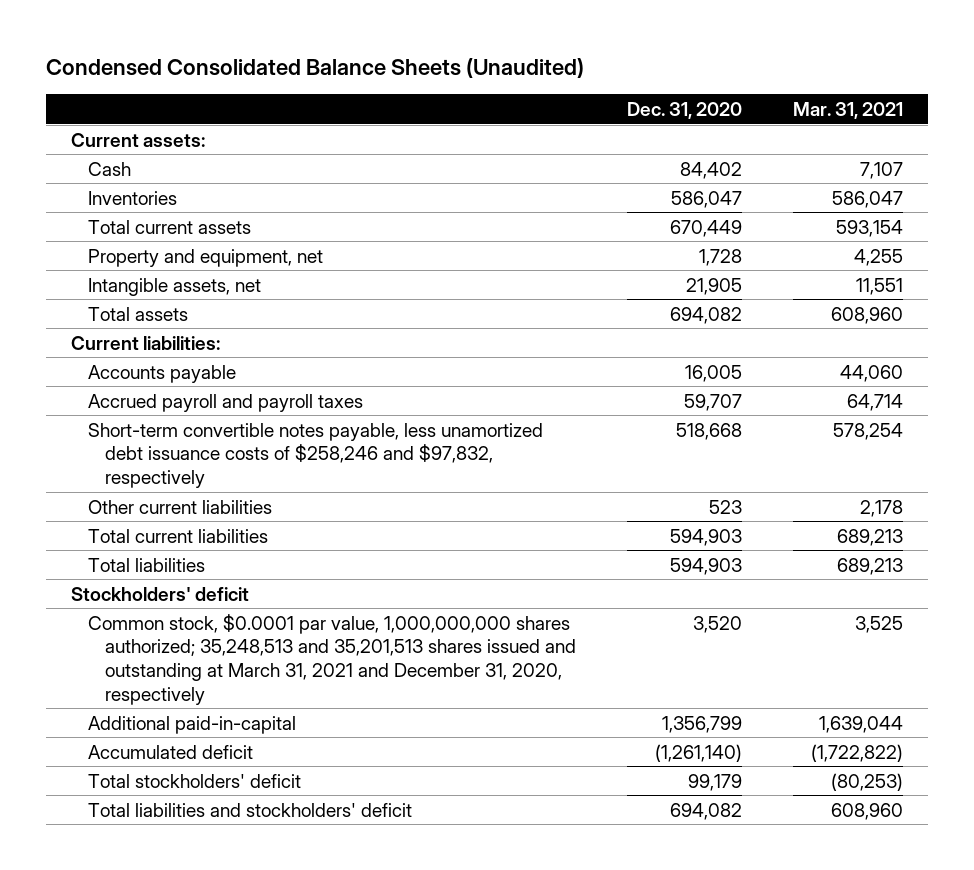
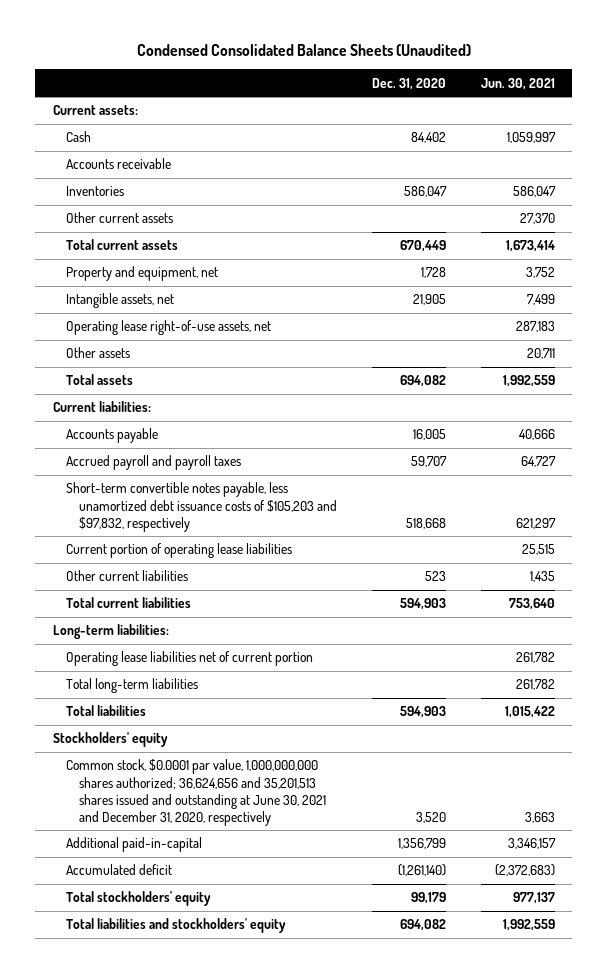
- | Dec. 31, 2020 | Mar. 31, 2021
+ | Dec. 31, 2020 | Jun. 30, 2021
+ Accounts receivable
+ Other current assets | | 27,370
+ Operating lease right-of-use assets, net | | 287,183
+ Other assets | | 20,711
- Short-term convertible notes payable, less unamortized debt issuance costs of $258,246 and $97,832, respectively | 518,668 | 578,254
+ Short-term convertible notes payable, less unamortized debt issuance costs of $105,203 and $97,832, respectively | 518,668 | 621,297
+ Current portion of operating lease liabilities | | 25,515
+ Long-term liabilities:
+ Operating lease liabilities net of current portion | | 261,782
+ Total long-term liabilities | | 261,782
- Stockholders' deficit
- Common stock, $0.0001 par value, 1,000,000,000 shares authorized; 35,248,513 and 35,201,513 shares issued and outstanding at March 31, 2021 and December 31, 2020, respectively | 3,520 | 3,525
+ Stockholders' equity
+ Common stock, $0.0001 par value, 1,000,000,000 shares authorized; 36,624,656 and 35,201,513 shares issued and outstanding at June 30, 2021 and December 31, 2020, respectively | 3,520 | 3,663
- Total stockholders' deficit | 99,179 | (80,253)
- Total liabilities and stockholders' deficit | 694,082 | 608,960
+ Total stockholders' equity | 99,179 | 977,137
+ Total liabilities and stockholders' equity | 694,082 | 1,992,559

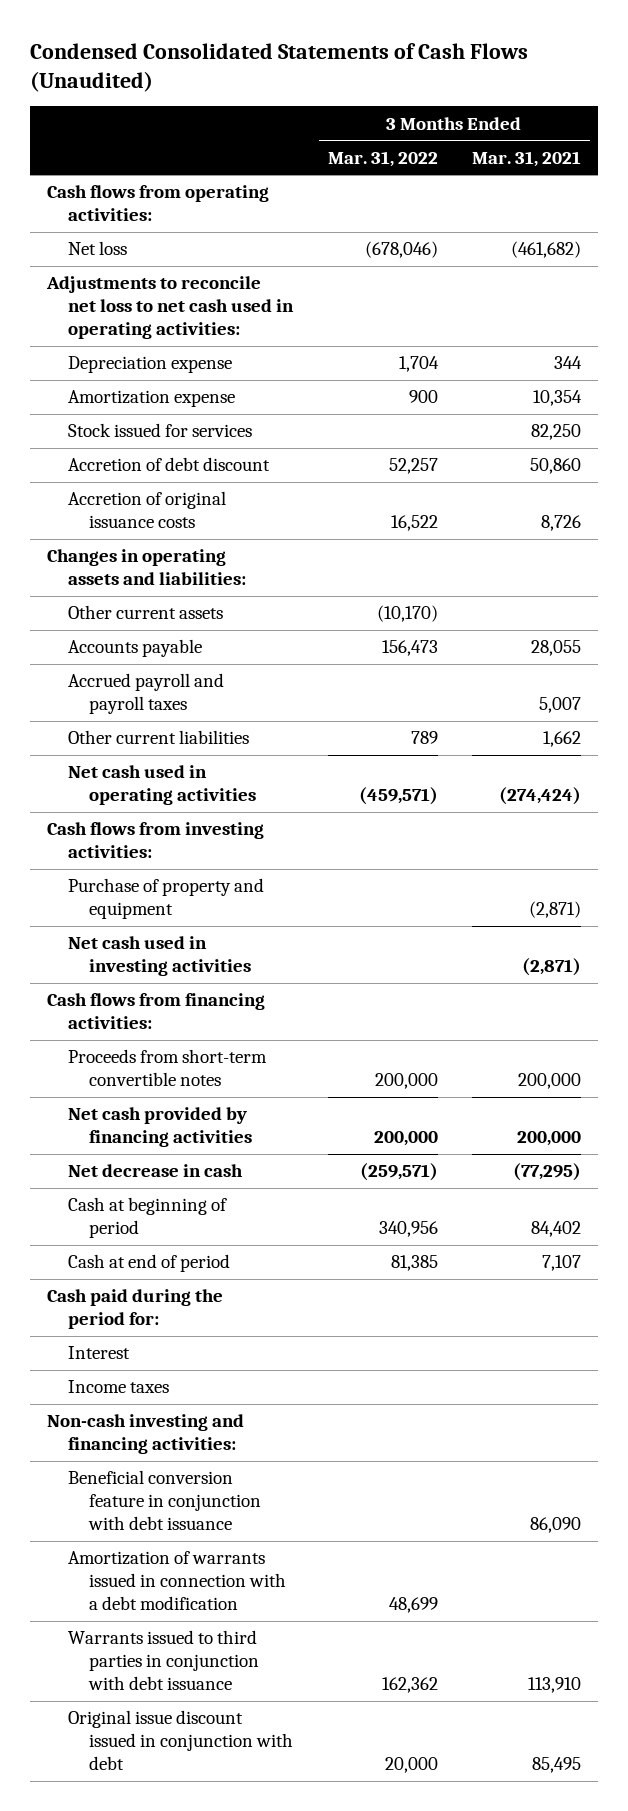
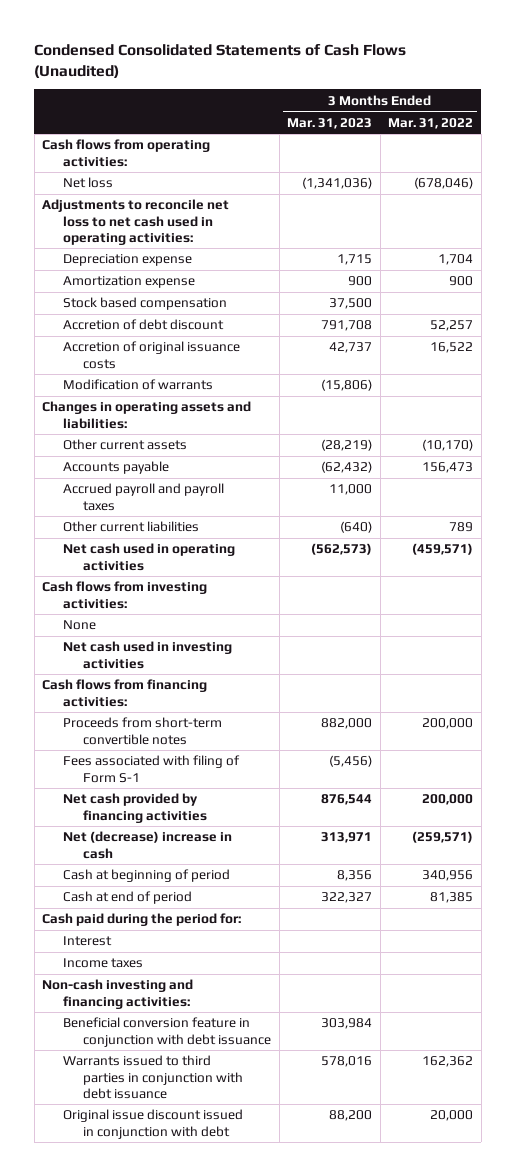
- | 3 Months Ended Mar. 31, 2022 | 3 Months Ended Mar. 31, 2021
+ | 3 Months Ended Mar. 31, 2023 | 3 Months Ended Mar. 31, 2022
- Stock issued for services | | 82,250
+ Stock based compensation | 37,500 |
+ Modification of warrants | (15,806) |
- Purchase of property and equipment | | (2,871)
+ None
+ Fees associated with filing of Form S-1 | (5,456) |
- Net decrease in cash | (259,571) | (77,295)
+ Net (decrease) increase in cash | 313,971 | (259,571)
- Amortization of warrants issued in connection with a debt modification | 48,699 |

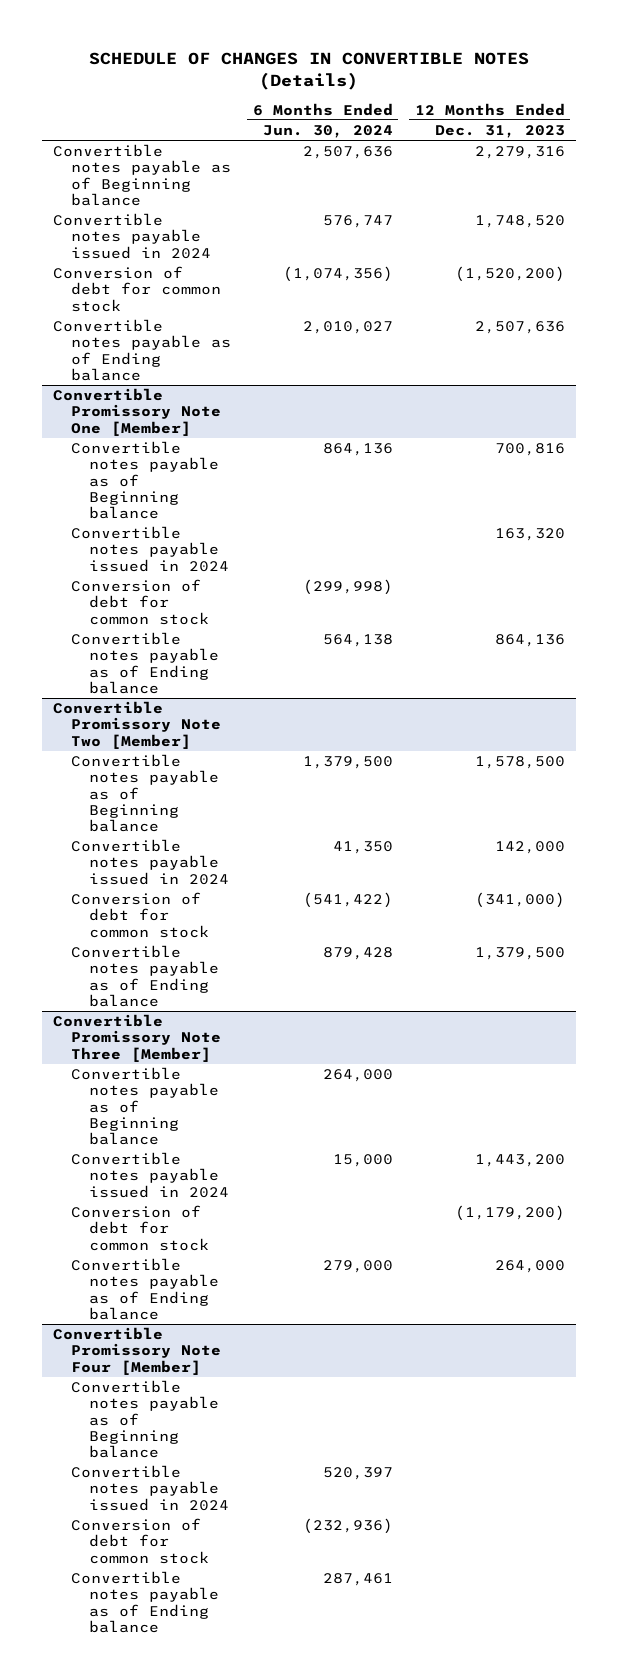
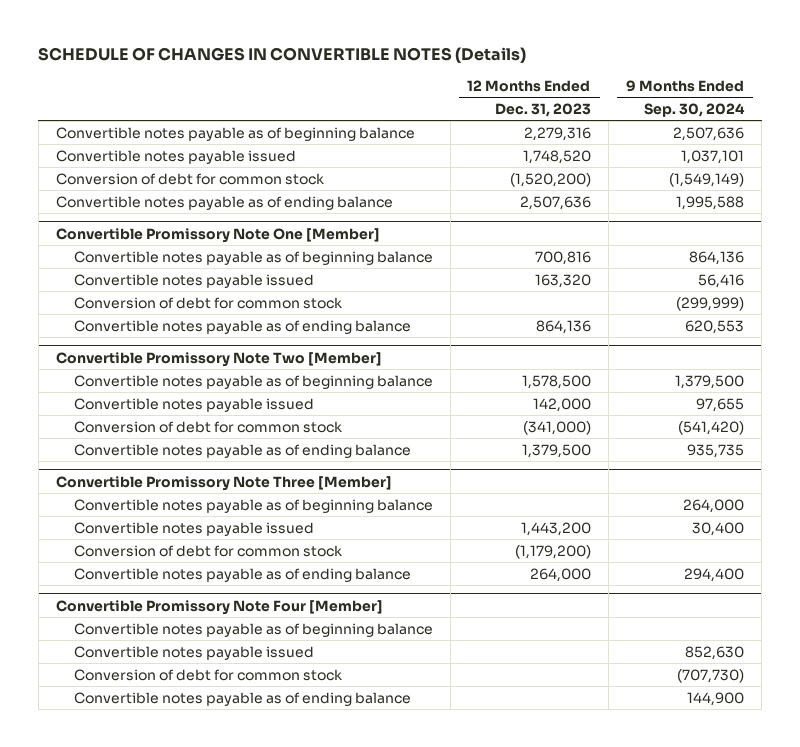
- | 6 Months Ended Jun. 30, 2024 | 12 Months Ended Dec. 31, 2023
+ | 12 Months Ended Dec. 31, 2023 | 9 Months Ended Sep. 30, 2024
- Convertible notes payable as of Beginning balance | 2,507,636 | 2,279,316
- Convertible notes payable issued in 2024 | 576,747 | 1,748,520
+ Convertible notes payable as of beginning balance | 2,279,316 | 2,507,636
+ Convertible notes payable issued | 1,748,520 | 1,037,101
- Convertible notes payable as of Ending balance | 2,010,027 | 2,507,636
+ Convertible notes payable as of ending balance | 2,507,636 | 1,995,588
@ Convertible Promissory Note One [Member]
- Convertible notes payable as of Beginning balance | 864,136 | 700,816
- Convertible notes payable issued in 2024 | | 163,320
+ Convertible notes payable as of beginning balance | 700,816 | 864,136
+ Convertible notes payable issued | 163,320 | 56,416
- Convertible notes payable as of Ending balance | 564,138 | 864,136
+ Convertible notes payable as of ending balance | 864,136 | 620,553
@ Convertible Promissory Note Two [Member]
- Convertible notes payable as of Beginning balance | 1,379,500 | 1,578,500
- Convertible notes payable issued in 2024 | 41,350 | 142,000
+ Convertible notes payable as of beginning balance | 1,578,500 | 1,379,500
+ Convertible notes payable issued | 142,000 | 97,655
- Convertible notes payable as of Ending balance | 879,428 | 1,379,500
+ Convertible notes payable as of ending balance | 1,379,500 | 935,735
@ Convertible Promissory Note Three [Member]
- Convertible notes payable as of Beginning balance | 264,000 |
- Convertible notes payable issued in 2024 | 15,000 | 1,443,200
+ Convertible notes payable as of beginning balance | | 264,000
+ Convertible notes payable issued | 1,443,200 | 30,400
- Convertible notes payable as of Ending balance | 279,000 | 264,000
+ Convertible notes payable as of ending balance | 264,000 | 294,400
@ Convertible Promissory Note Four [Member]
- Convertible notes payable as of Beginning balance
- Convertible notes payable issued in 2024 | 520,397 |
+ Convertible notes payable as of beginning balance
+ Convertible notes payable issued | | 852,630
- Convertible notes payable as of Ending balance | 287,461 |
+ Convertible notes payable as of ending balance | | 144,900

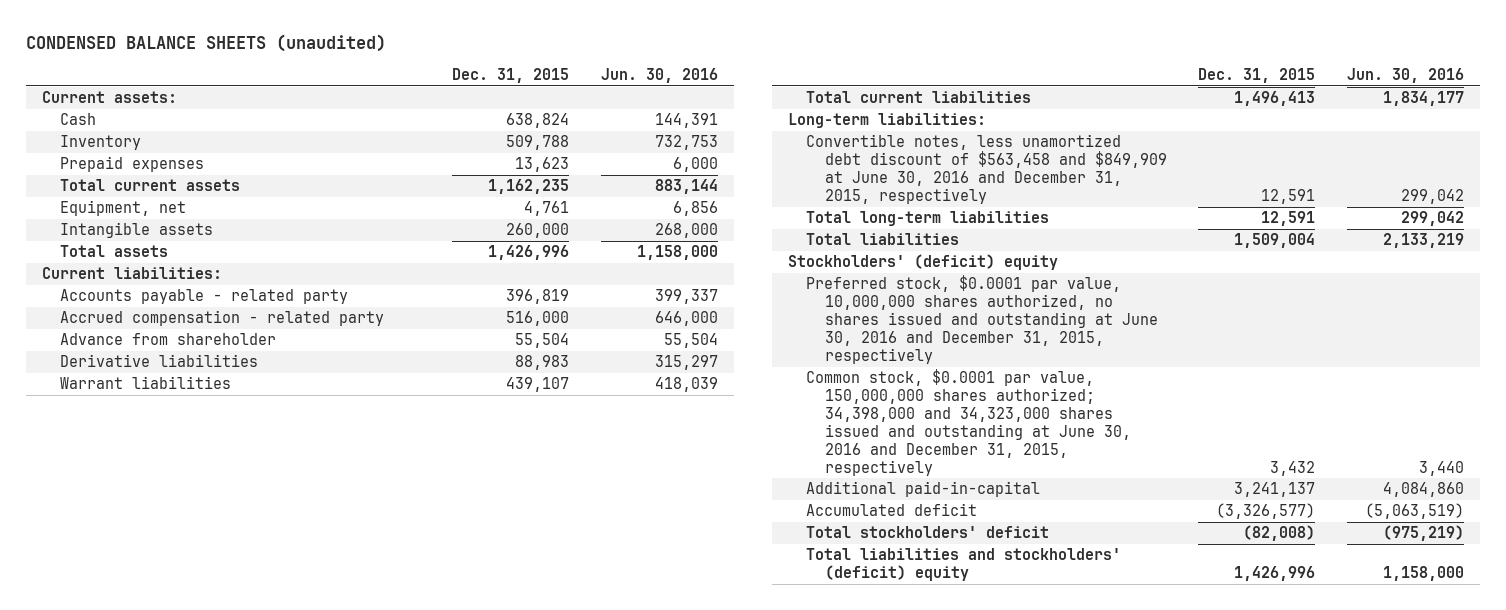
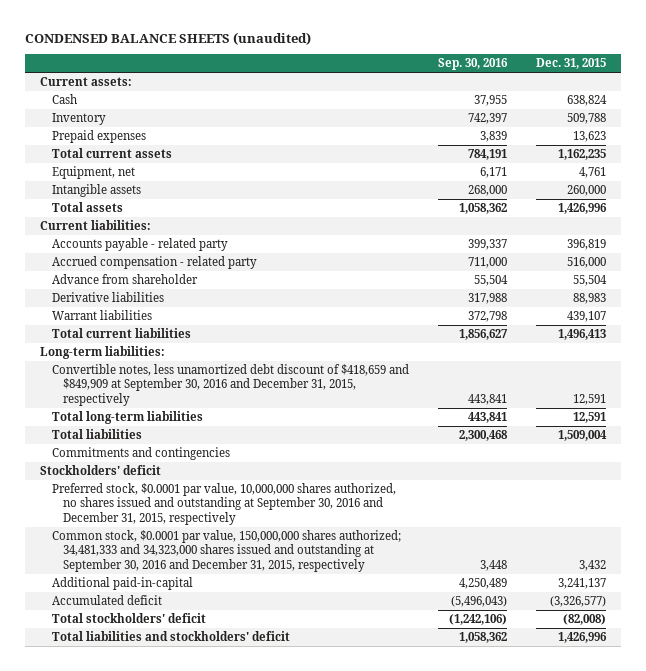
- | Dec. 31, 2015 | Jun. 30, 2016
+ | Sep. 30, 2016 | Dec. 31, 2015
- Convertible notes, less unamortized debt discount of $563,458 and $849,909 at June 30, 2016 and December 31, 2015, respectively | 12,591 | 299,042
+ Convertible notes, less unamortized debt discount of $418,659 and $849,909 at September 30, 2016 and December 31, 2015, respectively | 443,841 | 12,591
- Stockholders' (deficit) equity
- Preferred stock, $0.0001 par value, 10,000,000 shares authorized, no shares issued and outstanding at June 30, 2016 and December 31, 2015, respectively
- Common stock, $0.0001 par value, 150,000,000 shares authorized; 34,398,000 and 34,323,000 shares issued and outstanding at June 30, 2016 and December 31, 2015, respectively | 3,432 | 3,440
+ Commitments and contingencies
+ Stockholders' deficit
+ Preferred stock, $0.0001 par value, 10,000,000 shares authorized, no shares issued and outstanding at September 30, 2016 and December 31, 2015, respectively
+ Common stock, $0.0001 par value, 150,000,000 shares authorized; 34,481,333 and 34,323,000 shares issued and outstanding at September 30, 2016 and December 31, 2015, respectively | 3,448 | 3,432
- Total liabilities and stockholders' (deficit) equity | 1,426,996 | 1,158,000
+ Total liabilities and stockholders' deficit | 1,058,362 | 1,426,996

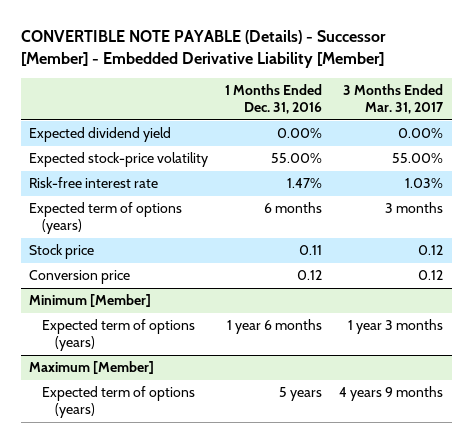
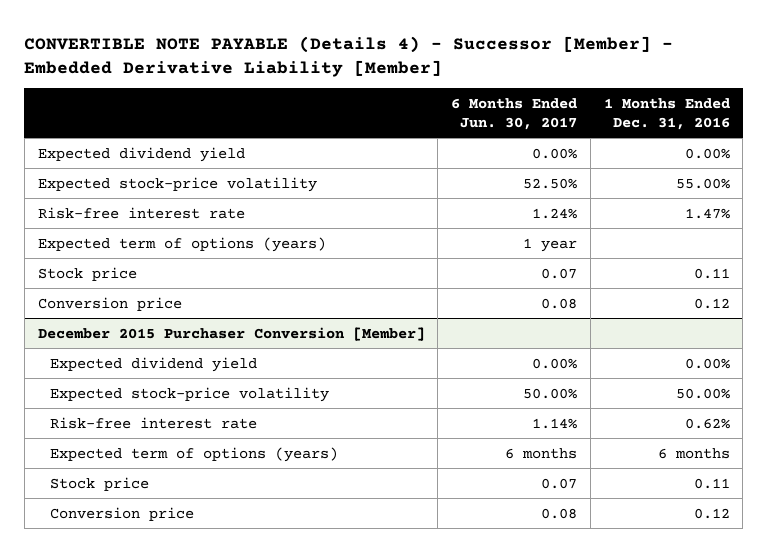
- CONVERTIBLE NOTE PAYABLE (Details) - Successor [Member] - Embedded Derivative Liability [Member]
+ CONVERTIBLE NOTE PAYABLE (Details 4) - Successor [Member] - Embedded Derivative Liability [Member]
- | 1 Months Ended Dec. 31, 2016 | 3 Months Ended Mar. 31, 2017
+ | 6 Months Ended Jun. 30, 2017 | 1 Months Ended Dec. 31, 2016
+ Expected term of options (years) | 1 year |
+ Stock price | 0.07 | 0.11
+ Conversion price | 0.08 | 0.12
+ December 2015 Purchaser Conversion [Member]
+ Expected dividend yield | 0.00% | 0.00%
+ Expected stock-price volatility | 50.00% | 50.00%
+ Risk-free interest rate | 1.14% | 0.62%
- Minimum [Member]
- Expected term of options (years) | 1 year 6 months | 1 year 3 months
- Maximum [Member]
- Expected term of options (years) | 5 years | 4 years 9 months

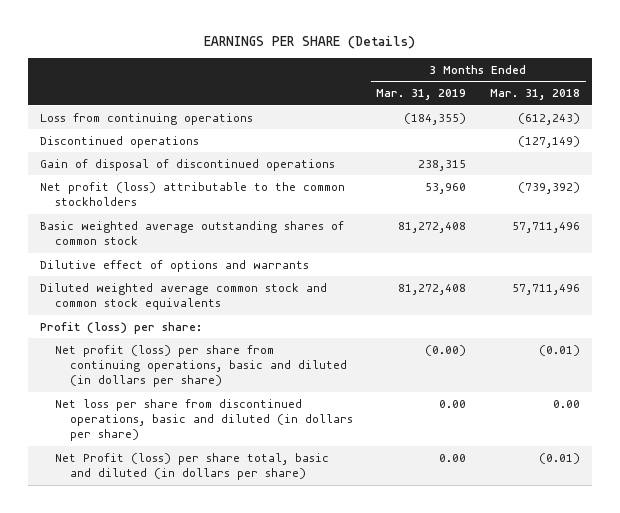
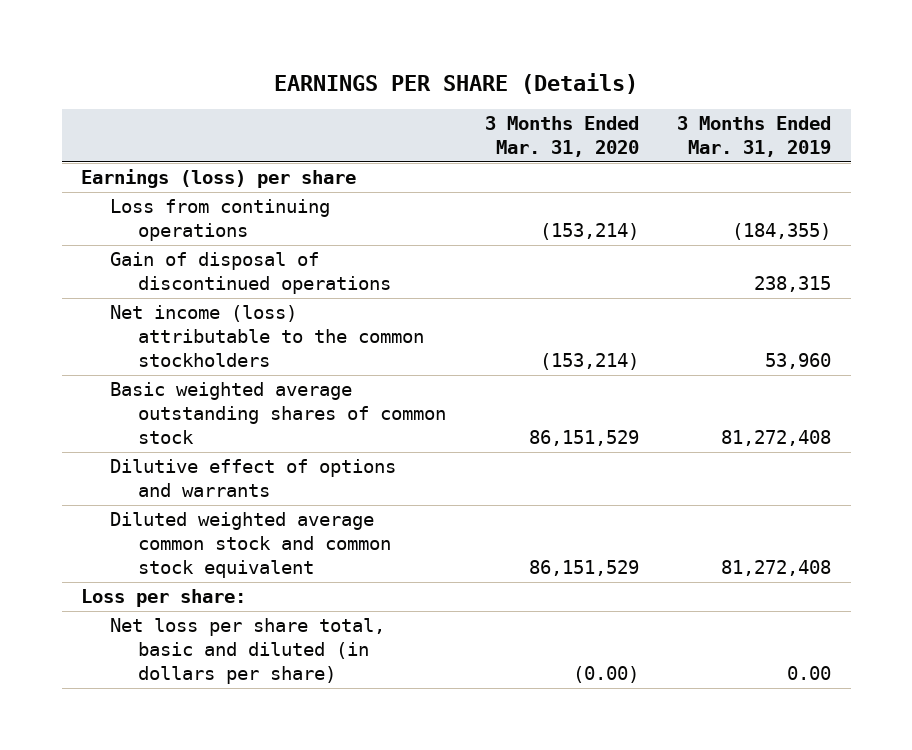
- | 3 Months Ended Mar. 31, 2019 | 3 Months Ended Mar. 31, 2018
+ | 3 Months Ended Mar. 31, 2020 | 3 Months Ended Mar. 31, 2019
+ Earnings (loss) per share
- Discontinued operations | | (127,149)
- Net profit (loss) attributable to the common stockholders | 53,960 | (739,392)
+ Net income (loss) attributable to the common stockholders | (153,214) | 53,960
- Diluted weighted average common stock and common stock equivalents | 81,272,408 | 57,711,496
- Profit (loss) per share:
- Net profit (loss) per share from continuing operations, basic and diluted (in dollars per share) | (0.00) | (0.01)
- Net loss per share from discontinued operations, basic and diluted (in dollars per share) | 0.00 | 0.00
- Net Profit (loss) per share total, basic and diluted (in dollars per share) | 0.00 | (0.01)
+ Diluted weighted average common stock and common stock equivalent | 86,151,529 | 81,272,408
+ Loss per share:
+ Net loss per share total, basic and diluted (in dollars per share) | (0.00) | 0.00

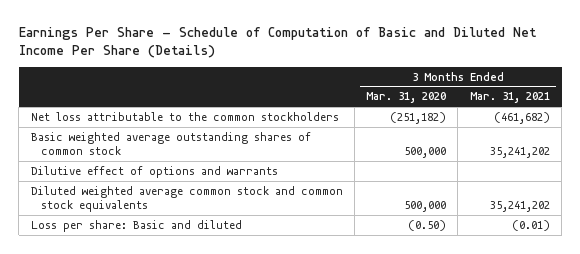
- EARNINGS PER SHARE (Details)
+ Earnings Per Share - Schedule of Computation of Basic and Diluted Net Income Per Share (Details)
- | 3 Months Ended Mar. 31, 2020 | 3 Months Ended Mar. 31, 2019
+ | 3 Months Ended Mar. 31, 2020 | 3 Months Ended Mar. 31, 2021
- Earnings (loss) per share
- Loss from continuing operations | (153,214) | (184,355)
- Gain of disposal of discontinued operations | | 238,315
- Net income (loss) attributable to the common stockholders | (153,214) | 53,960
- Basic weighted average outstanding shares of common stock | 86,151,529 | 81,272,408
+ Net loss attributable to the common stockholders | (251,182) | (461,682)
+ Basic weighted average outstanding shares of common stock | 500,000 | 35,241,202
- Diluted weighted average common stock and common stock equivalent | 86,151,529 | 81,272,408
- Loss per share:
- Net loss per share total, basic and diluted (in dollars per share) | (0.00) | 0.00
+ Diluted weighted average common stock and common stock equivalents | 500,000 | 35,241,202
+ Loss per share: Basic and diluted | (0.50) | (0.01)

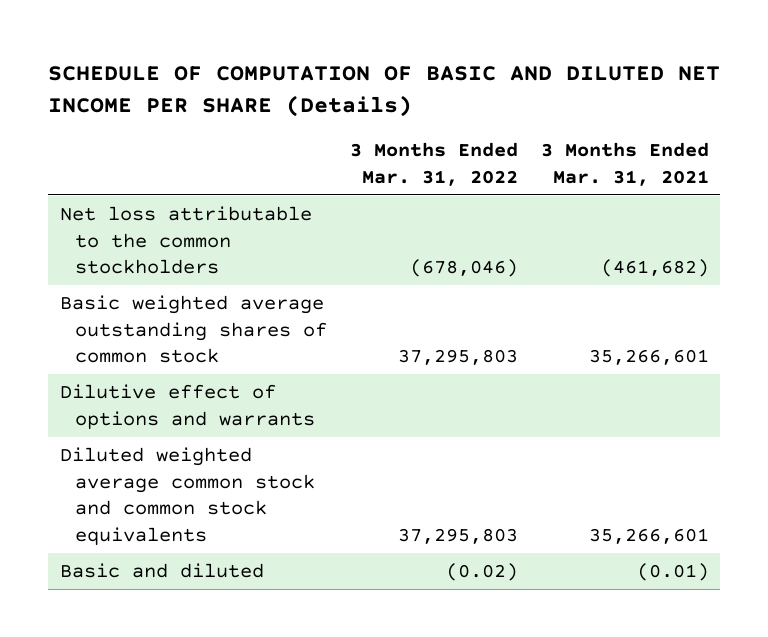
- Earnings Per Share - Schedule of Computation of Basic and Diluted Net Income Per Share (Details)
+ SCHEDULE OF COMPUTATION OF BASIC AND DILUTED NET INCOME PER SHARE (Details)
- | 3 Months Ended Mar. 31, 2020 | 3 Months Ended Mar. 31, 2021
+ | 3 Months Ended Mar. 31, 2022 | 3 Months Ended Mar. 31, 2021
- Basic weighted average outstanding shares of common stock | 500,000 | 35,241,202
+ Basic weighted average outstanding shares of common stock | 37,295,803 | 35,266,601
- Diluted weighted average common stock and common stock equivalents | 500,000 | 35,241,202
- Loss per share: Basic and diluted | (0.50) | (0.01)
+ Diluted weighted average common stock and common stock equivalents | 37,295,803 | 35,266,601
+ Basic and diluted | (0.02) | (0.01)

